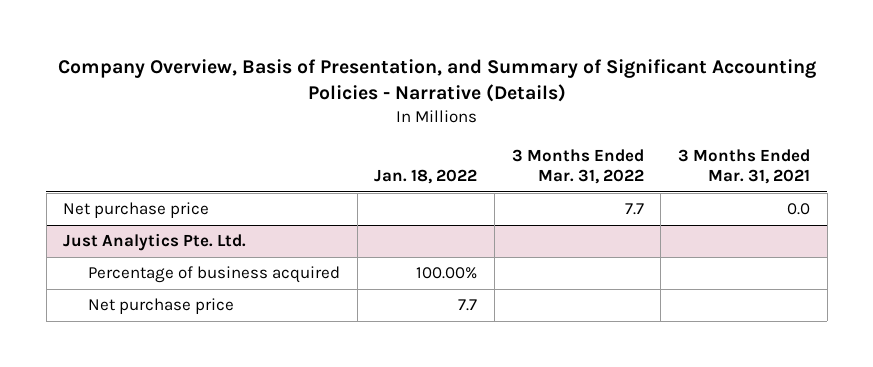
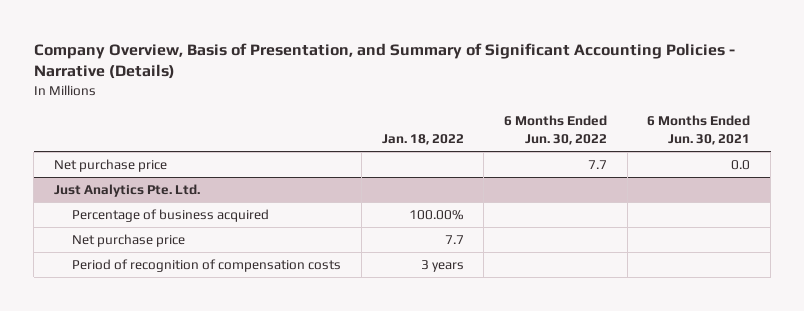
- | Jan. 18, 2022 | 3 Months Ended Mar. 31, 2022 | 3 Months Ended Mar. 31, 2021
+ | Jan. 18, 2022 | 6 Months Ended Jun. 30, 2022 | 6 Months Ended Jun. 30, 2021
@ Just Analytics Pte. Ltd.
+ Period of recognition of compensation costs | 3 years | |

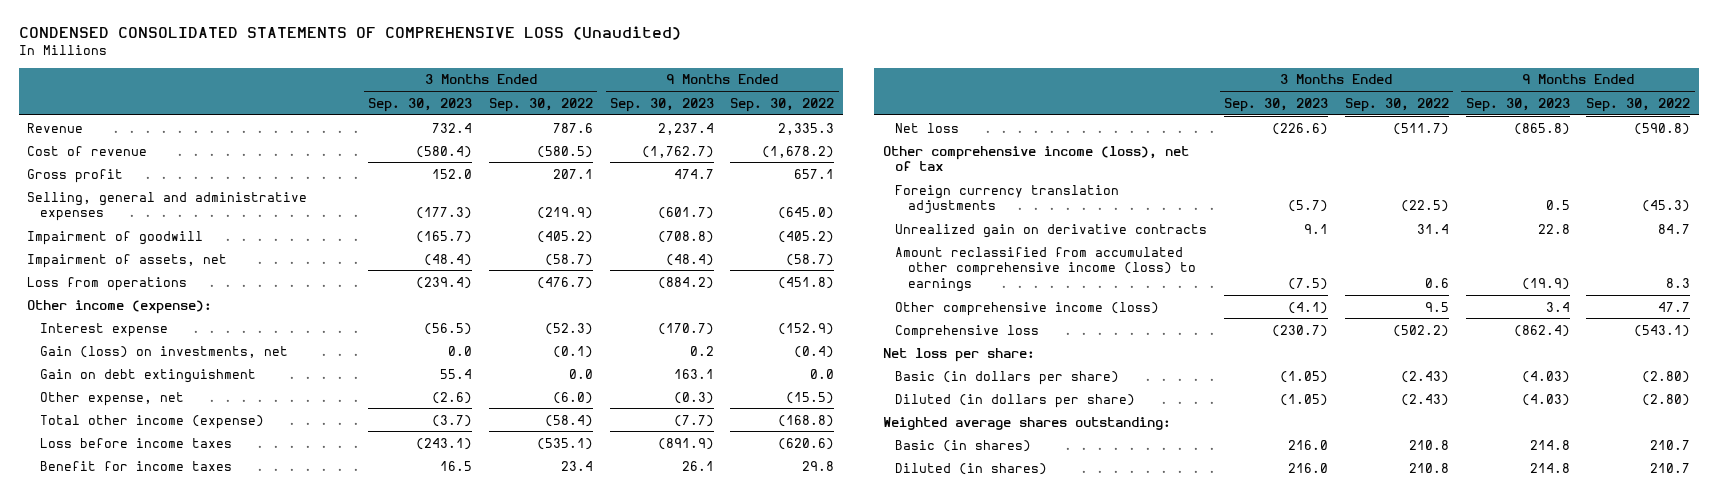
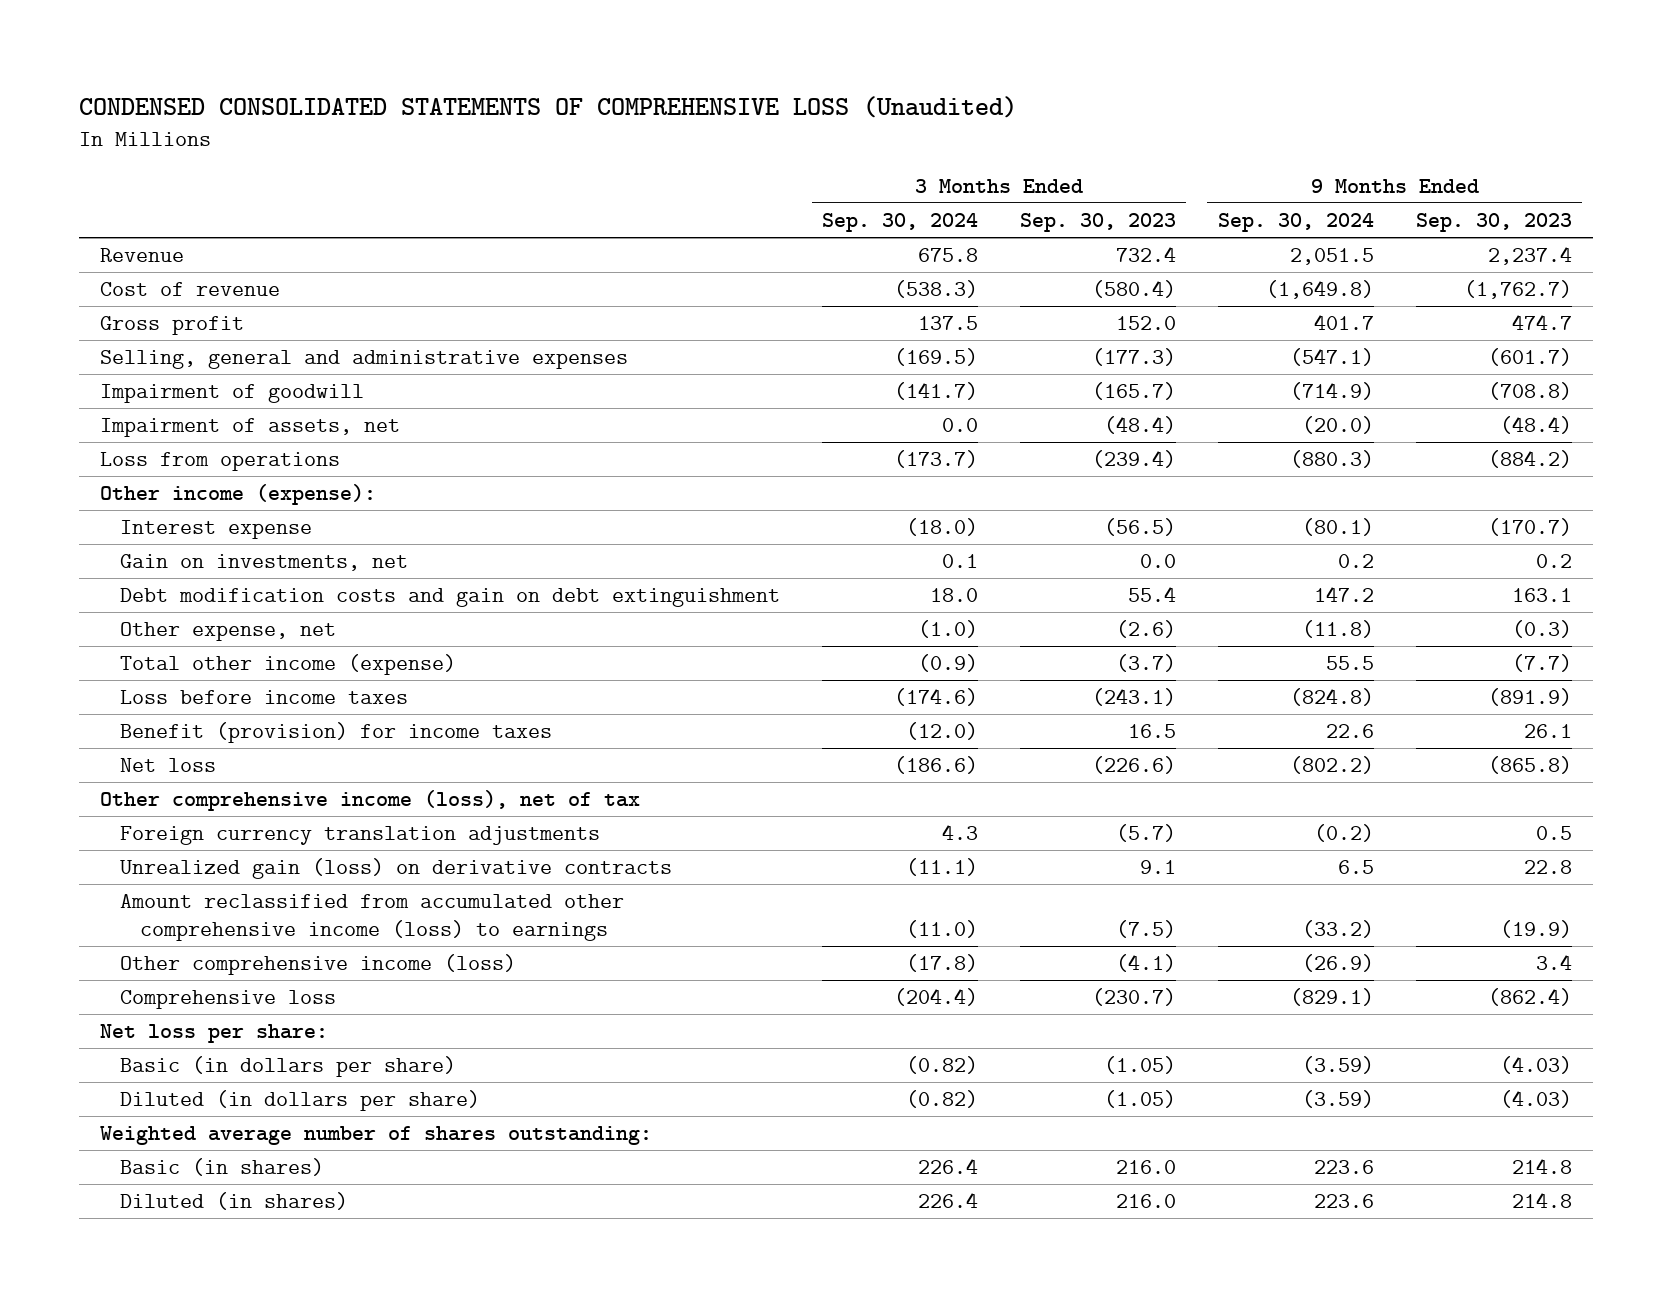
- | 3 Months Ended Sep. 30, 2023 | 3 Months Ended Sep. 30, 2022 | 9 Months Ended Sep. 30, 2023 | 9 Months Ended Sep. 30, 2022
+ | 3 Months Ended Sep. 30, 2024 | 3 Months Ended Sep. 30, 2023 | 9 Months Ended Sep. 30, 2024 | 9 Months Ended Sep. 30, 2023
- Gain (loss) on investments, net | 0.0 | (0.1) | 0.2 | (0.4)
- Gain on debt extinguishment | 55.4 | 0.0 | 163.1 | 0.0
+ Gain on investments, net | 0.1 | 0.0 | 0.2 | 0.2
+ Debt modification costs and gain on debt extinguishment | 18.0 | 55.4 | 147.2 | 163.1
- Benefit for income taxes | 16.5 | 23.4 | 26.1 | 29.8
+ Benefit (provision) for income taxes | (12.0) | 16.5 | 22.6 | 26.1
- Unrealized gain on derivative contracts | 9.1 | 31.4 | 22.8 | 84.7
+ Unrealized gain (loss) on derivative contracts | (11.1) | 9.1 | 6.5 | 22.8
- Weighted average shares outstanding:
+ Weighted average number of shares outstanding:

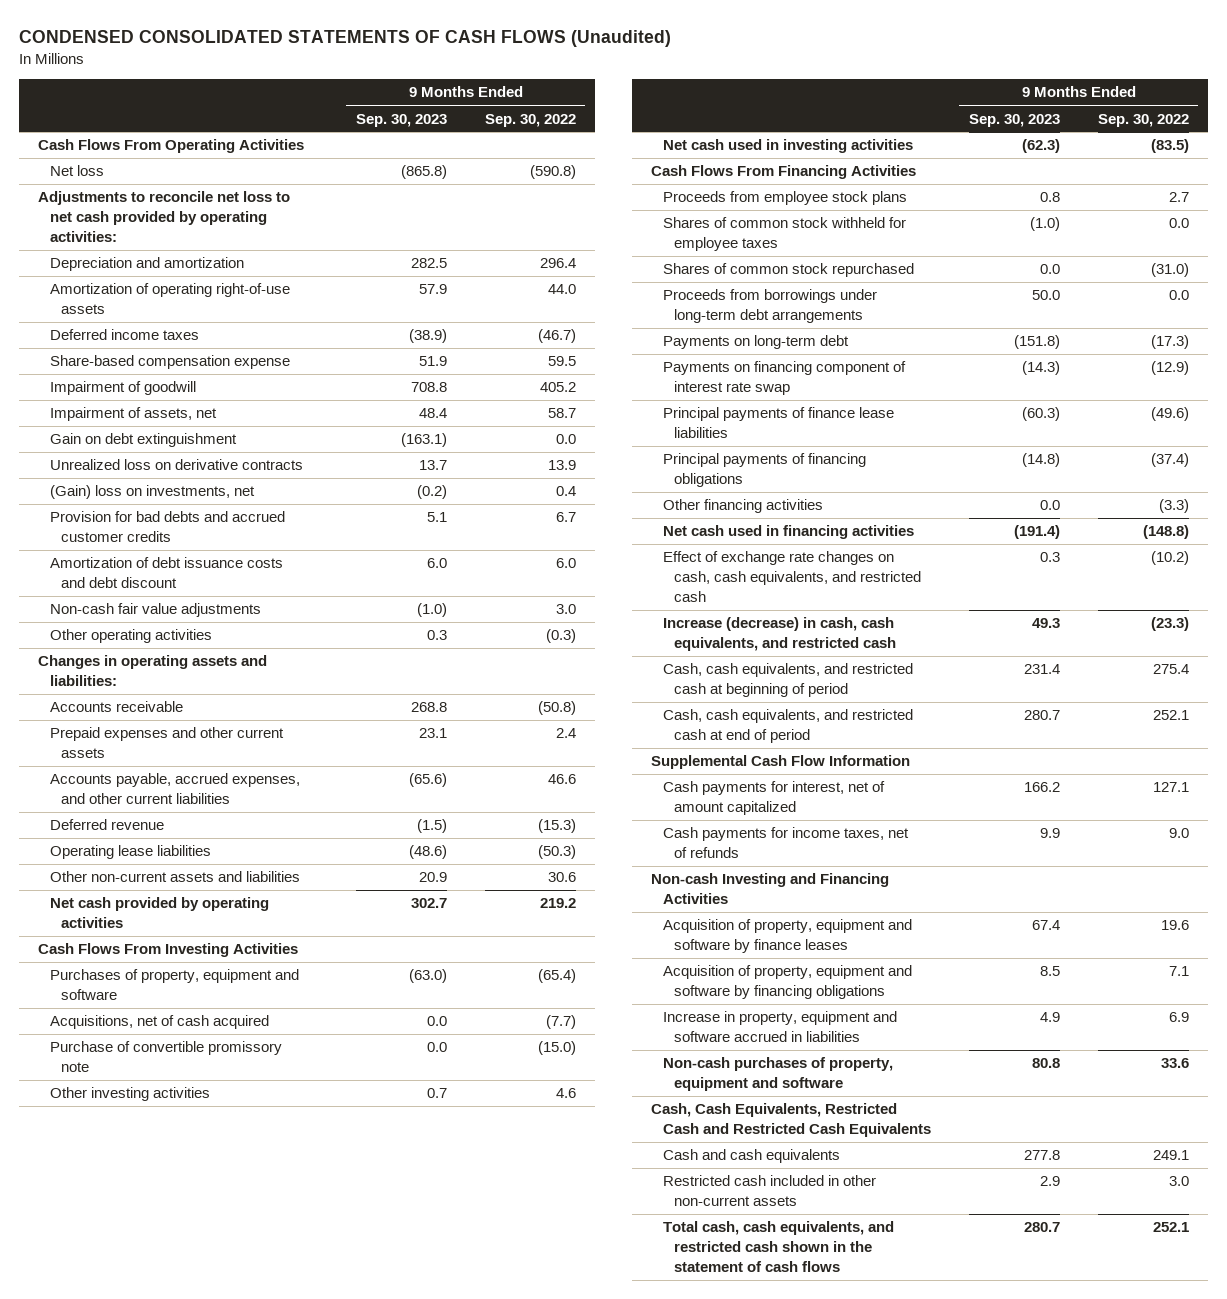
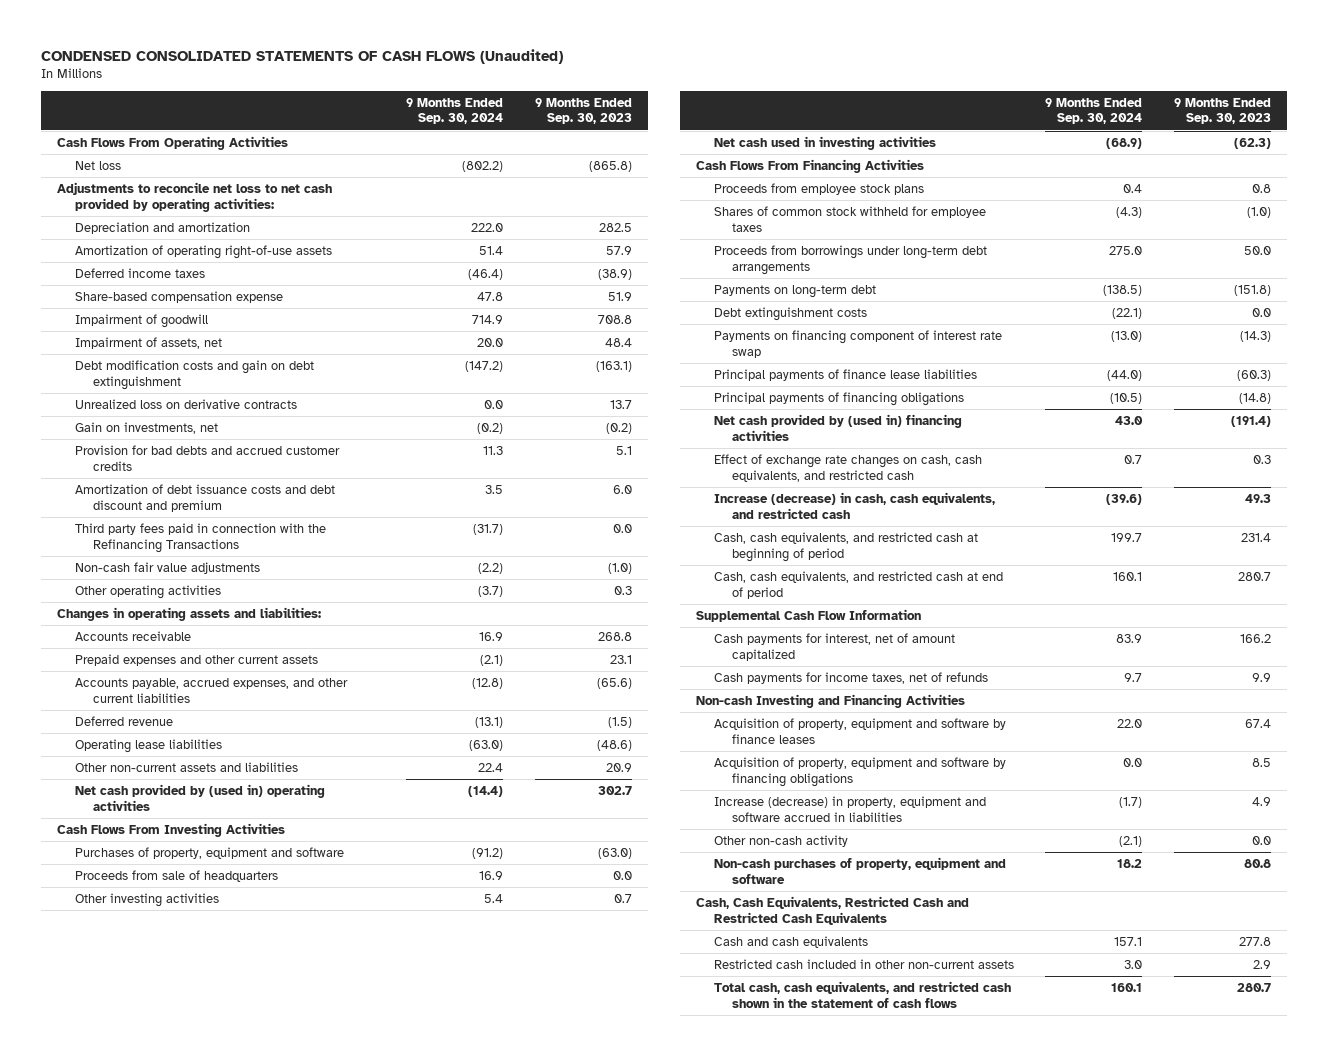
- | 9 Months Ended Sep. 30, 2023 | 9 Months Ended Sep. 30, 2022
+ | 9 Months Ended Sep. 30, 2024 | 9 Months Ended Sep. 30, 2023
- Gain on debt extinguishment | (163.1) | 0.0
+ Debt modification costs and gain on debt extinguishment | (147.2) | (163.1)
- (Gain) loss on investments, net | (0.2) | 0.4
+ Gain on investments, net | (0.2) | (0.2)
- Amortization of debt issuance costs and debt discount | 6.0 | 6.0
+ Amortization of debt issuance costs and debt discount and premium | 3.5 | 6.0
+ Third party fees paid in connection with the Refinancing Transactions | (31.7) | 0.0
- Net cash provided by operating activities | 302.7 | 219.2
+ Net cash provided by (used in) operating activities | (14.4) | 302.7
- Acquisitions, net of cash acquired | 0.0 | (7.7)
- Purchase of convertible promissory note | 0.0 | (15.0)
+ Proceeds from sale of headquarters | 16.9 | 0.0
- Shares of common stock repurchased | 0.0 | (31.0)
+ Debt extinguishment costs | (22.1) | 0.0
- Other financing activities | 0.0 | (3.3)
- Net cash used in financing activities | (191.4) | (148.8)
+ Net cash provided by (used in) financing activities | 43.0 | (191.4)
- Increase in property, equipment and software accrued in liabilities | 4.9 | 6.9
+ Increase (decrease) in property, equipment and software accrued in liabilities | (1.7) | 4.9
+ Other non-cash activity | (2.1) | 0.0

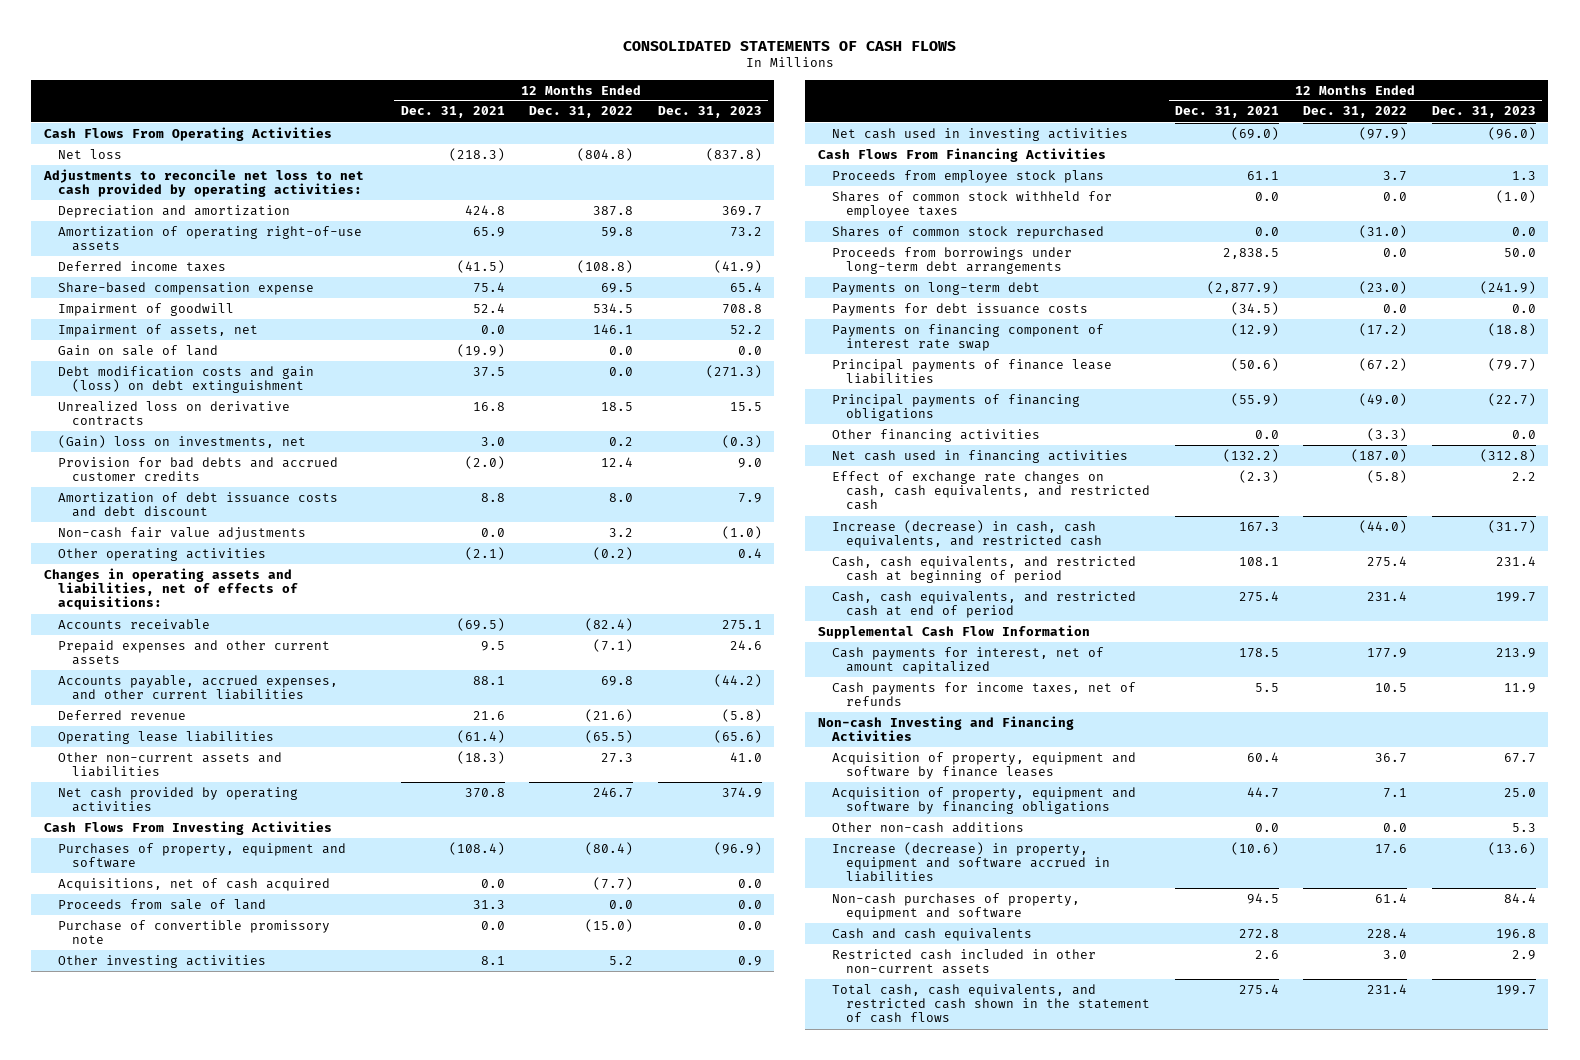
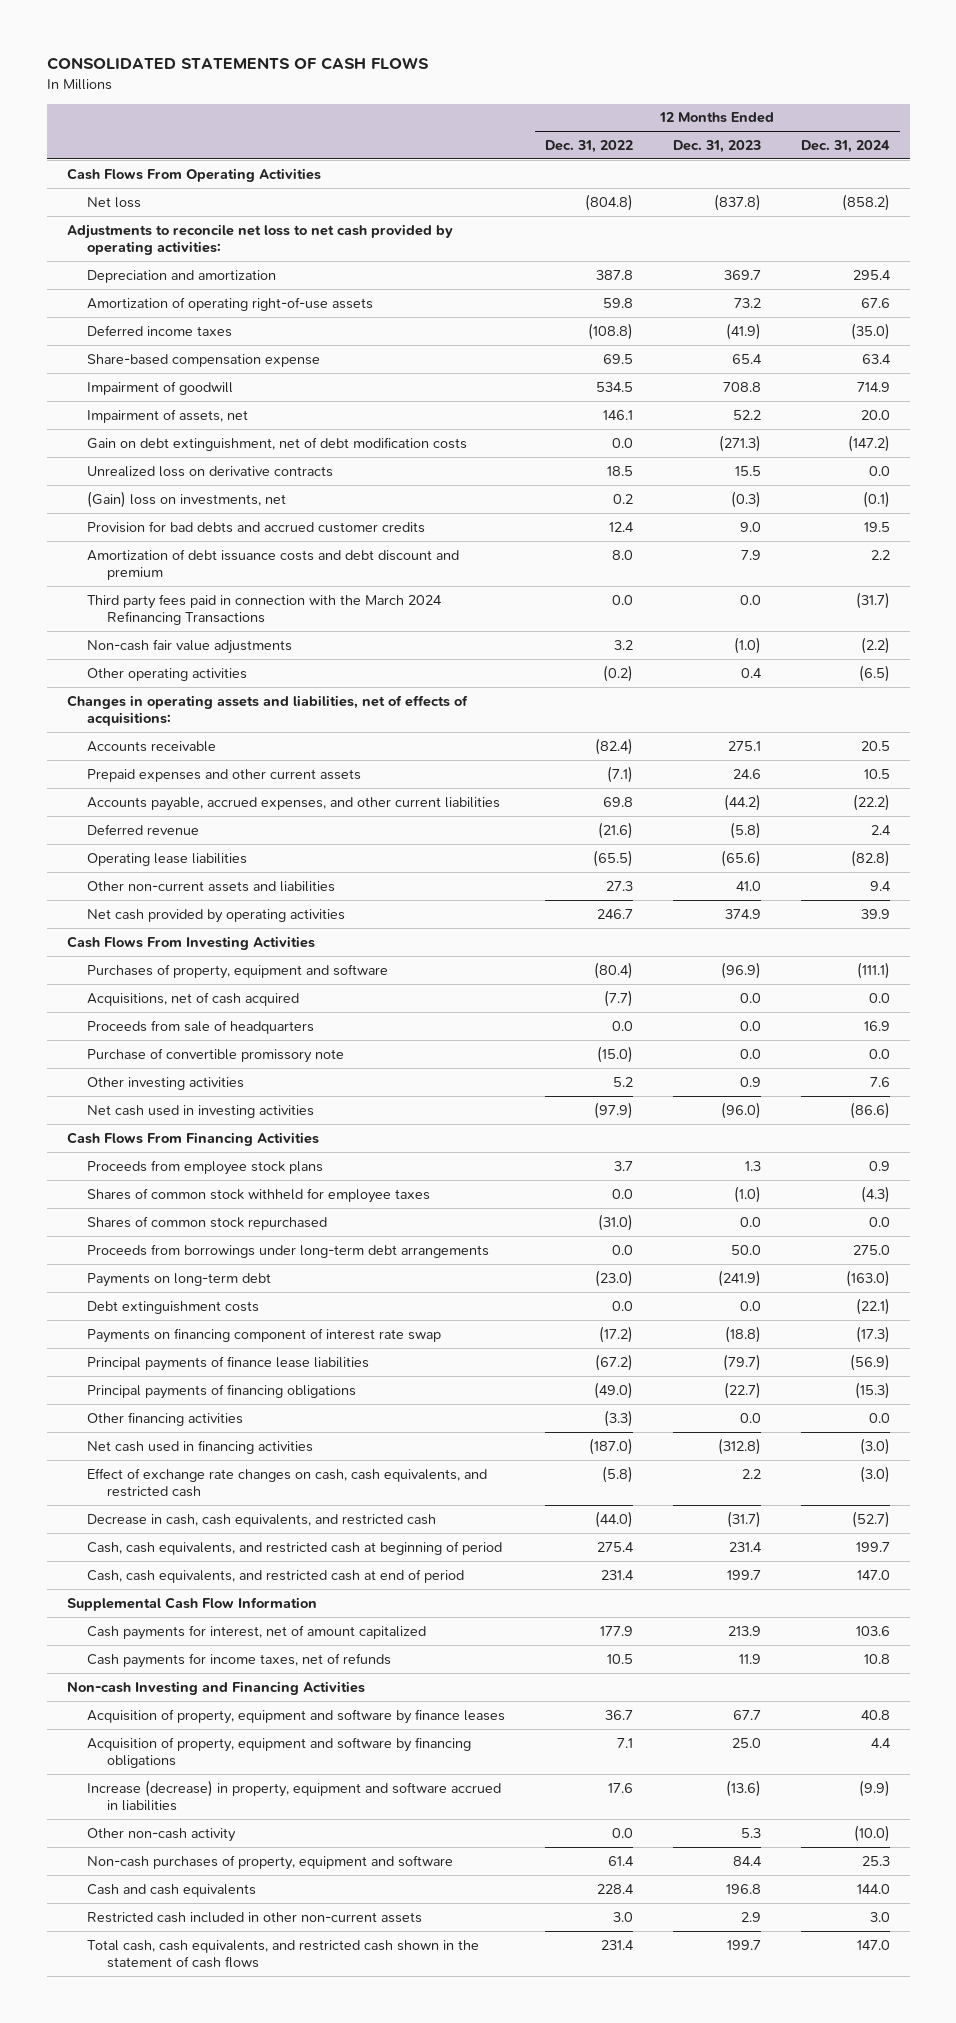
- | 12 Months Ended Dec. 31, 2021 | 12 Months Ended Dec. 31, 2022 | 12 Months Ended Dec. 31, 2023
+ | 12 Months Ended Dec. 31, 2022 | 12 Months Ended Dec. 31, 2023 | 12 Months Ended Dec. 31, 2024
- Gain on sale of land | (19.9) | 0.0 | 0.0
- Debt modification costs and gain (loss) on debt extinguishment | 37.5 | 0.0 | (271.3)
+ Gain on debt extinguishment, net of debt modification costs | 0.0 | (271.3) | (147.2)
- Amortization of debt issuance costs and debt discount | 8.8 | 8.0 | 7.9
+ Amortization of debt issuance costs and debt discount and premium | 8.0 | 7.9 | 2.2
+ Third party fees paid in connection with the March 2024 Refinancing Transactions | 0.0 | 0.0 | (31.7)
- Proceeds from sale of land | 31.3 | 0.0 | 0.0
+ Proceeds from sale of headquarters | 0.0 | 0.0 | 16.9
- Payments for debt issuance costs | (34.5) | 0.0 | 0.0
+ Debt extinguishment costs | 0.0 | 0.0 | (22.1)
- Increase (decrease) in cash, cash equivalents, and restricted cash | 167.3 | (44.0) | (31.7)
+ Decrease in cash, cash equivalents, and restricted cash | (44.0) | (31.7) | (52.7)
- Other non-cash additions | 0.0 | 0.0 | 5.3
+ Other non-cash activity | 0.0 | 5.3 | (10.0)

